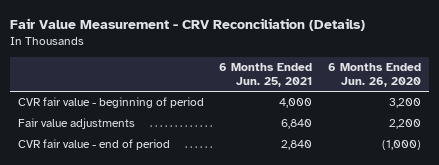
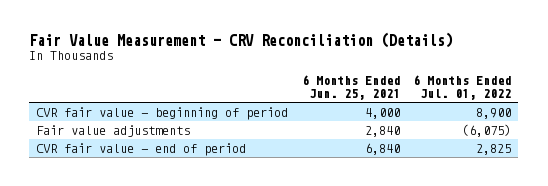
- | 6 Months Ended Jun. 25, 2021 | 6 Months Ended Jun. 26, 2020
+ | 6 Months Ended Jun. 25, 2021 | 6 Months Ended Jul. 01, 2022
- Fair value adjustments | 6,840 | 2,200
- CVR fair value - end of period | 2,840 | (1,000)
+ Fair value adjustments | 2,840 | (6,075)
+ CVR fair value - end of period | 6,840 | 2,825

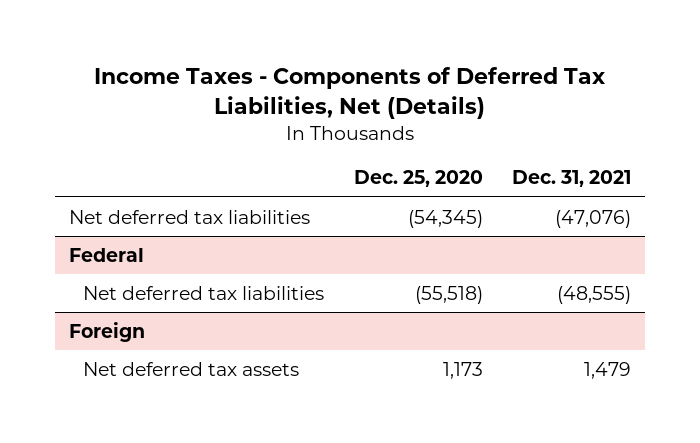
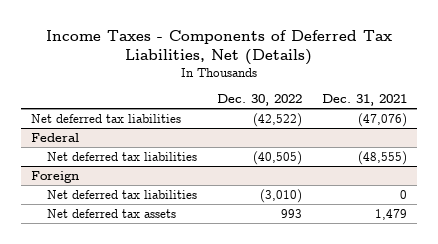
- | Dec. 25, 2020 | Dec. 31, 2021
+ | Dec. 30, 2022 | Dec. 31, 2021
@ Foreign
+ Net deferred tax liabilities | (3,010) | 0

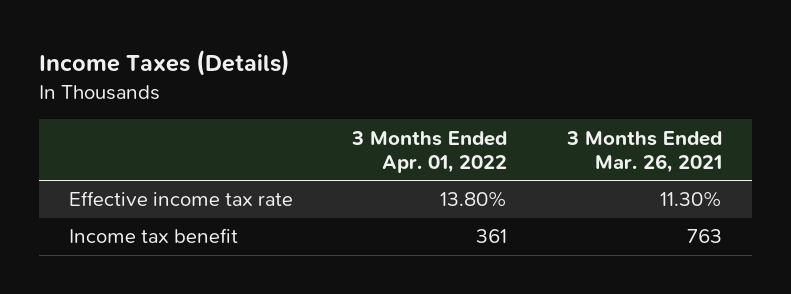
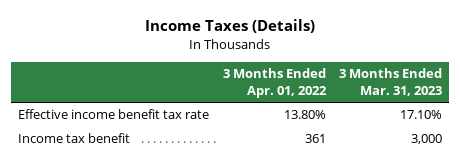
- | 3 Months Ended Apr. 01, 2022 | 3 Months Ended Mar. 26, 2021
+ | 3 Months Ended Apr. 01, 2022 | 3 Months Ended Mar. 31, 2023
- Effective income tax rate | 13.80% | 11.30%
+ Effective income benefit tax rate | 13.80% | 17.10%

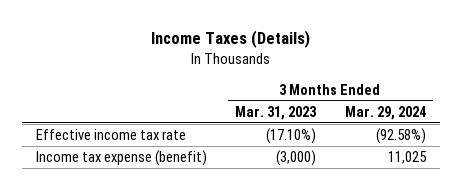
- | 3 Months Ended Apr. 01, 2022 | 3 Months Ended Mar. 31, 2023
+ | 3 Months Ended Mar. 31, 2023 | 3 Months Ended Mar. 29, 2024
- Effective income benefit tax rate | 13.80% | 17.10%
- Income tax benefit | 361 | 3,000
+ Effective income tax rate | (17.10%) | (92.58%)
+ Income tax expense (benefit) | (3,000) | 11,025

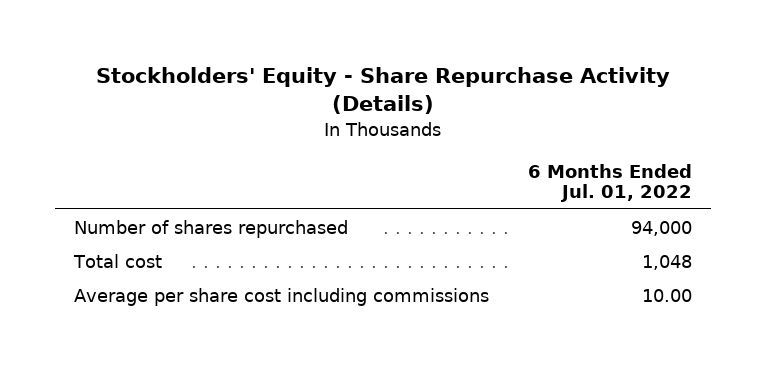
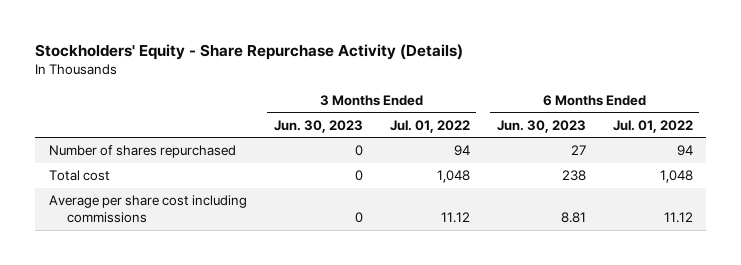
- | 6 Months Ended Jul. 01, 2022
+ | 3 Months Ended Jun. 30, 2023 | 3 Months Ended Jul. 01, 2022 | 6 Months Ended Jun. 30, 2023 | 6 Months Ended Jul. 01, 2022
- Number of shares repurchased | 94,000
+ Number of shares repurchased | 0 | 94 | 27 | 94
- Average per share cost including commissions | 10.00
+ Average per share cost including commissions | 0 | 11.12 | 8.81 | 11.12

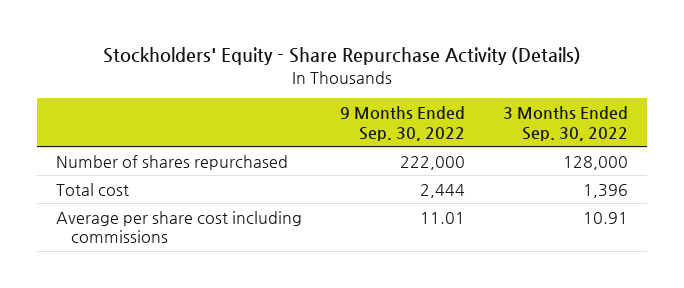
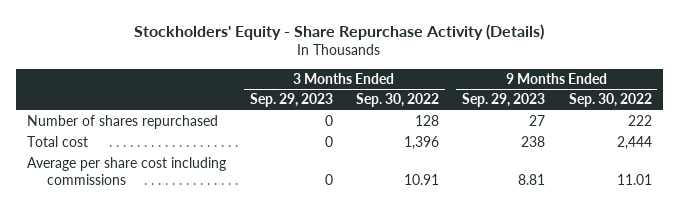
- | 9 Months Ended Sep. 30, 2022 | 3 Months Ended Sep. 30, 2022
+ | 3 Months Ended Sep. 29, 2023 | 3 Months Ended Sep. 30, 2022 | 9 Months Ended Sep. 29, 2023 | 9 Months Ended Sep. 30, 2022
- Number of shares repurchased | 222,000 | 128,000
+ Number of shares repurchased | 0 | 128 | 27 | 222

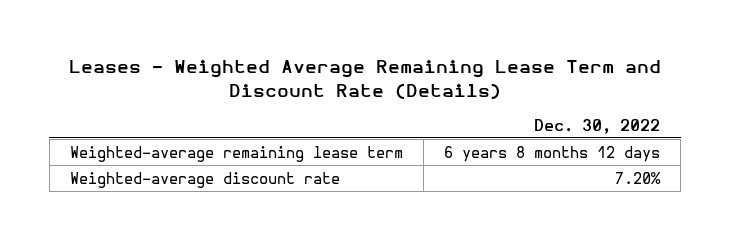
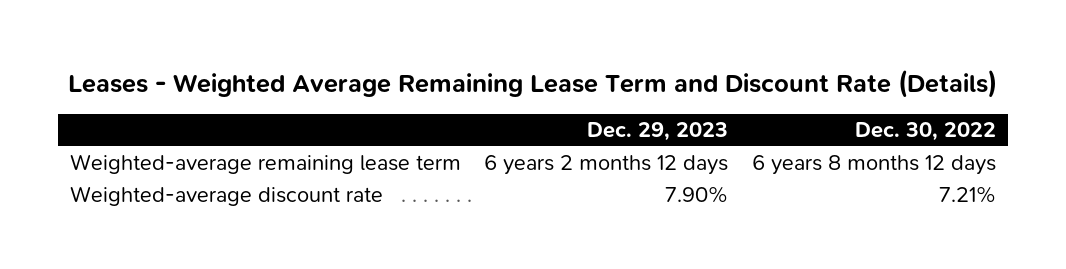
- | Dec. 30, 2022
+ | Dec. 29, 2023 | Dec. 30, 2022
- Weighted-average discount rate | 7.20%
+ Weighted-average discount rate | 7.90% | 7.21%

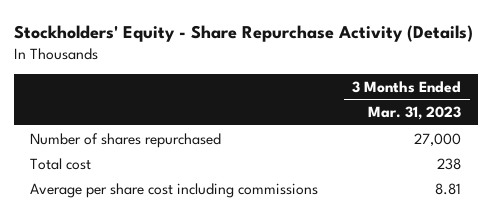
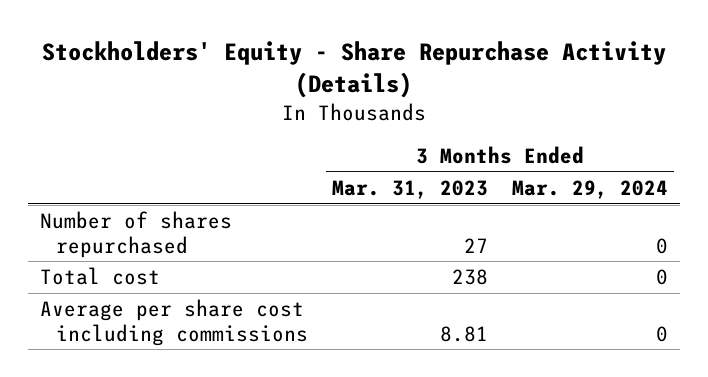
- | 3 Months Ended Mar. 31, 2023
+ | 3 Months Ended Mar. 31, 2023 | 3 Months Ended Mar. 29, 2024
- Number of shares repurchased | 27,000
+ Number of shares repurchased | 27 | 0

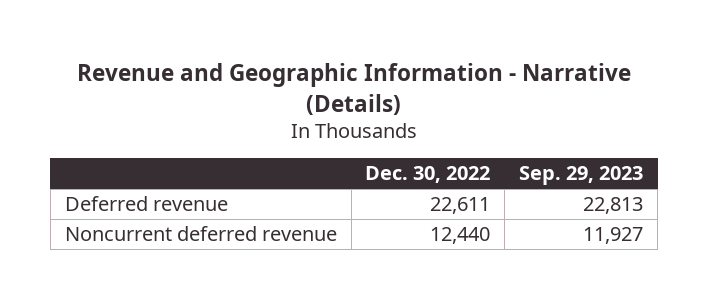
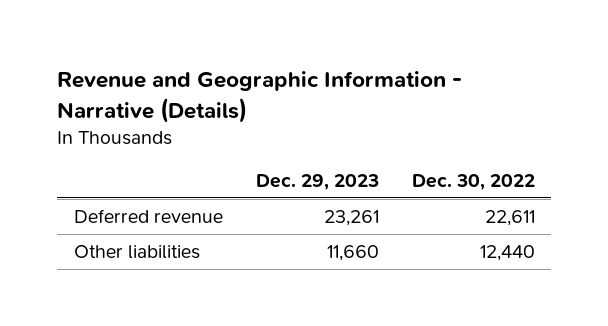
- | Dec. 30, 2022 | Sep. 29, 2023
+ | Dec. 29, 2023 | Dec. 30, 2022
- Noncurrent deferred revenue | 12,440 | 11,927
+ Other liabilities | 11,660 | 12,440

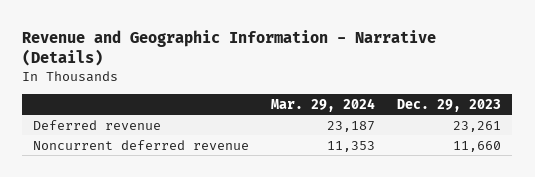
- | Dec. 29, 2023 | Dec. 30, 2022
+ | Mar. 29, 2024 | Dec. 29, 2023
- Other liabilities | 11,660 | 12,440
+ Noncurrent deferred revenue | 11,353 | 11,660

